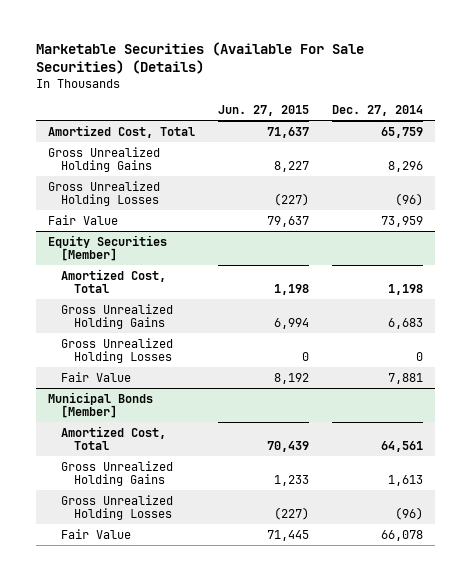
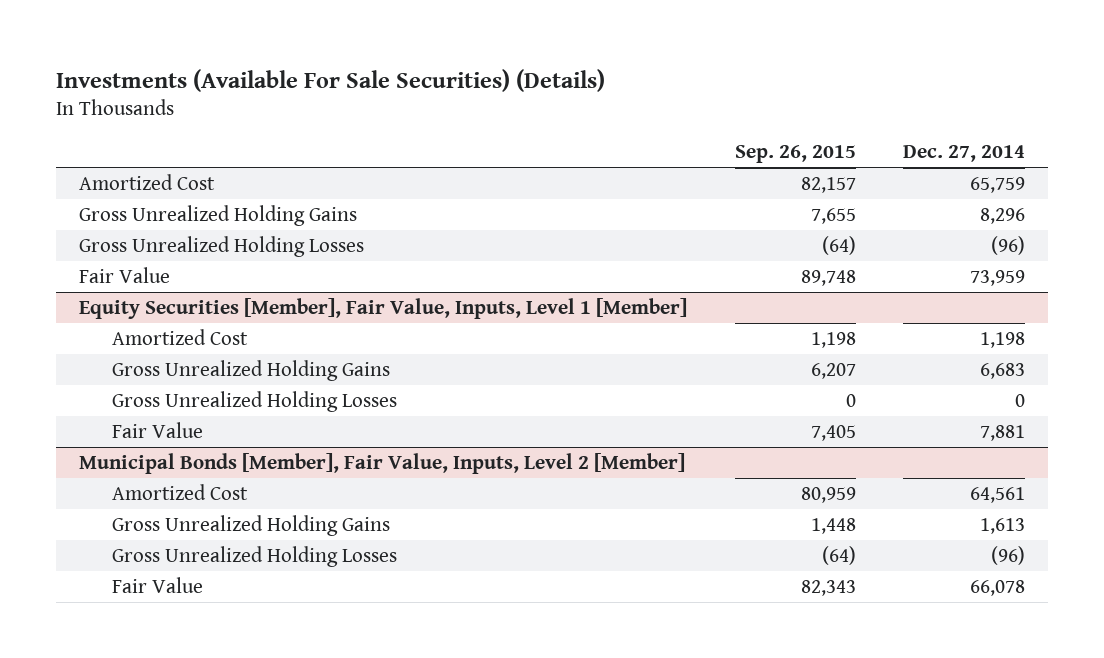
- Marketable Securities (Available For Sale Securities) (Details)
+ Investments (Available For Sale Securities) (Details)
- | Jun. 27, 2015 | Dec. 27, 2014
+ | Sep. 26, 2015 | Dec. 27, 2014
- Amortized Cost, Total | 71,637 | 65,759
+ Amortized Cost | 82,157 | 65,759
- Equity Securities [Member]
- Amortized Cost, Total | 1,198 | 1,198
+ Equity Securities [Member], Fair Value, Inputs, Level 1 [Member]
+ Amortized Cost | 1,198 | 1,198
- Municipal Bonds [Member]
- Amortized Cost, Total | 70,439 | 64,561
+ Municipal Bonds [Member], Fair Value, Inputs, Level 2 [Member]
+ Amortized Cost | 80,959 | 64,561

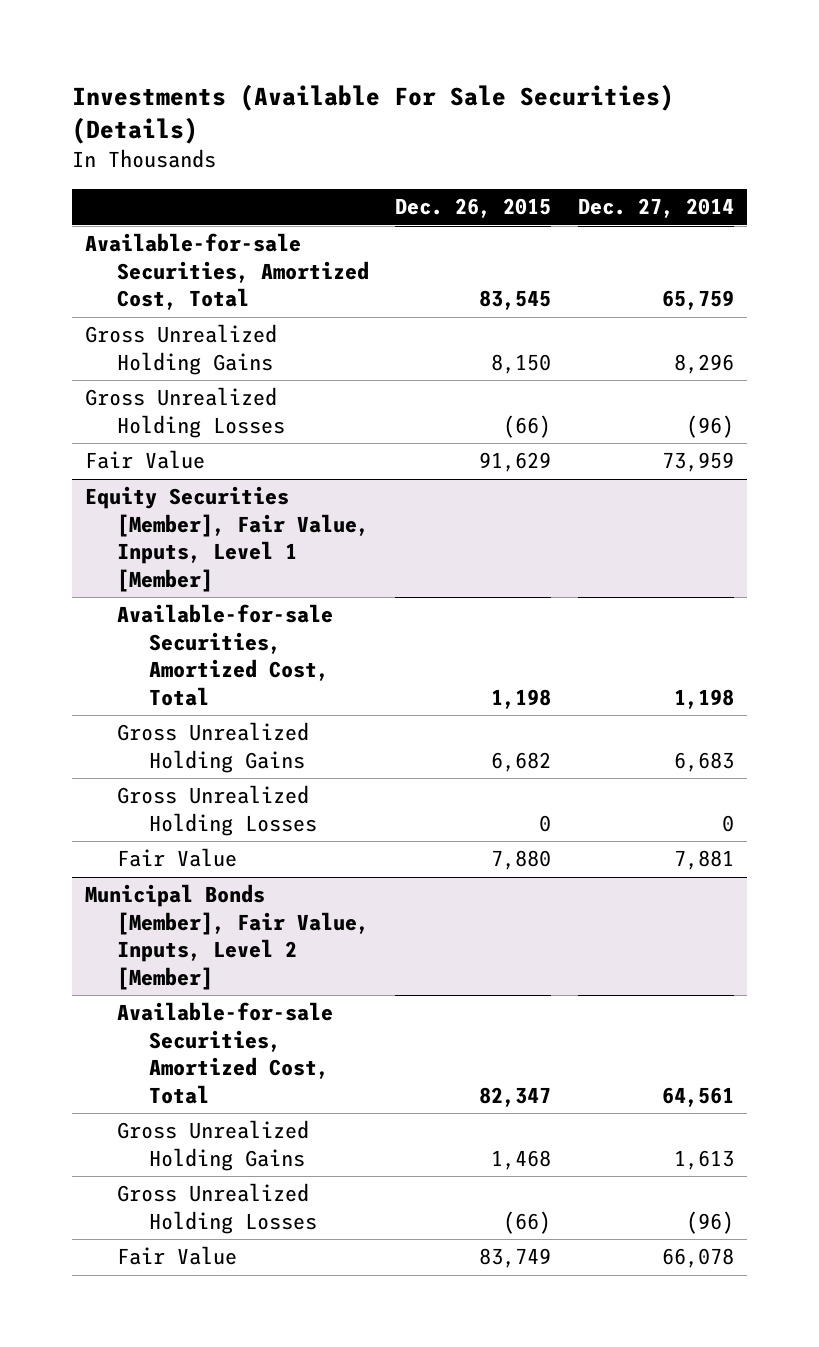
- | Sep. 26, 2015 | Dec. 27, 2014
+ | Dec. 26, 2015 | Dec. 27, 2014
- Amortized Cost | 82,157 | 65,759
+ Available-for-sale Securities, Amortized Cost, Total | 83,545 | 65,759
@ Equity Securities [Member], Fair Value, Inputs, Level 1 [Member]
- Amortized Cost | 1,198 | 1,198
+ Available-for-sale Securities, Amortized Cost, Total | 1,198 | 1,198
@ Municipal Bonds [Member], Fair Value, Inputs, Level 2 [Member]
- Amortized Cost | 80,959 | 64,561
+ Available-for-sale Securities, Amortized Cost, Total | 82,347 | 64,561

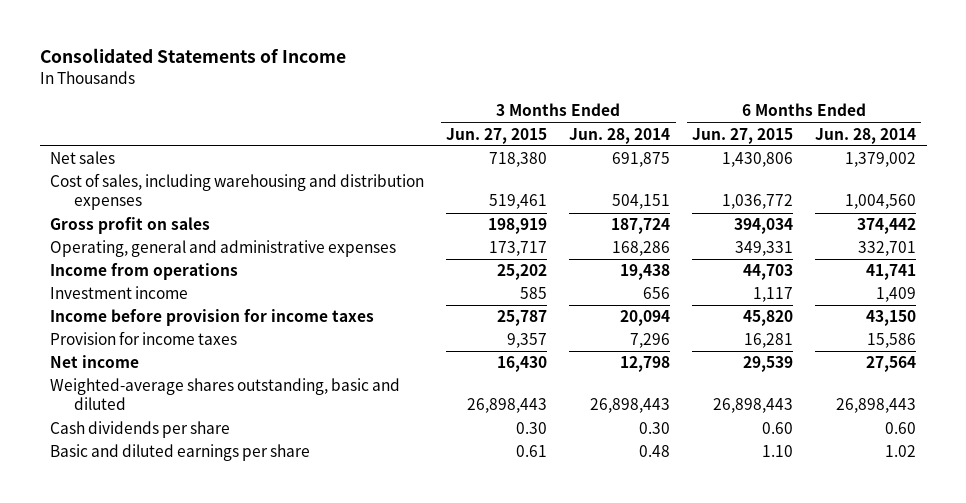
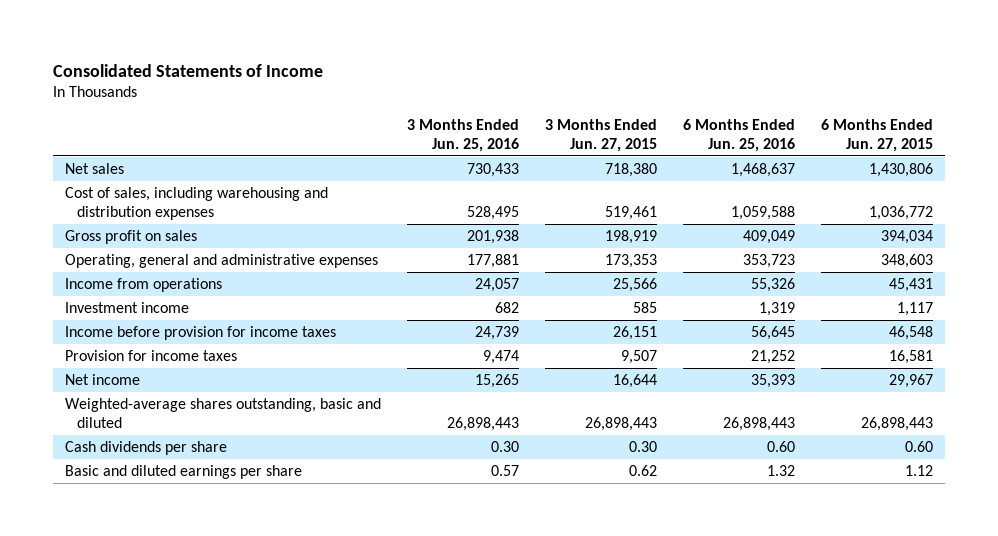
- | 3 Months Ended Jun. 27, 2015 | 3 Months Ended Jun. 28, 2014 | 6 Months Ended Jun. 27, 2015 | 6 Months Ended Jun. 28, 2014
+ | 3 Months Ended Jun. 25, 2016 | 3 Months Ended Jun. 27, 2015 | 6 Months Ended Jun. 25, 2016 | 6 Months Ended Jun. 27, 2015
- Operating, general and administrative expenses | 173,717 | 168,286 | 349,331 | 332,701
- Income from operations | 25,202 | 19,438 | 44,703 | 41,741
+ Operating, general and administrative expenses | 177,881 | 173,353 | 353,723 | 348,603
+ Income from operations | 24,057 | 25,566 | 55,326 | 45,431
- Income before provision for income taxes | 25,787 | 20,094 | 45,820 | 43,150
- Provision for income taxes | 9,357 | 7,296 | 16,281 | 15,586
- Net income | 16,430 | 12,798 | 29,539 | 27,564
+ Income before provision for income taxes | 24,739 | 26,151 | 56,645 | 46,548
+ Provision for income taxes | 9,474 | 9,507 | 21,252 | 16,581
+ Net income | 15,265 | 16,644 | 35,393 | 29,967
- Basic and diluted earnings per share | 0.61 | 0.48 | 1.10 | 1.02
+ Basic and diluted earnings per share | 0.57 | 0.62 | 1.32 | 1.12

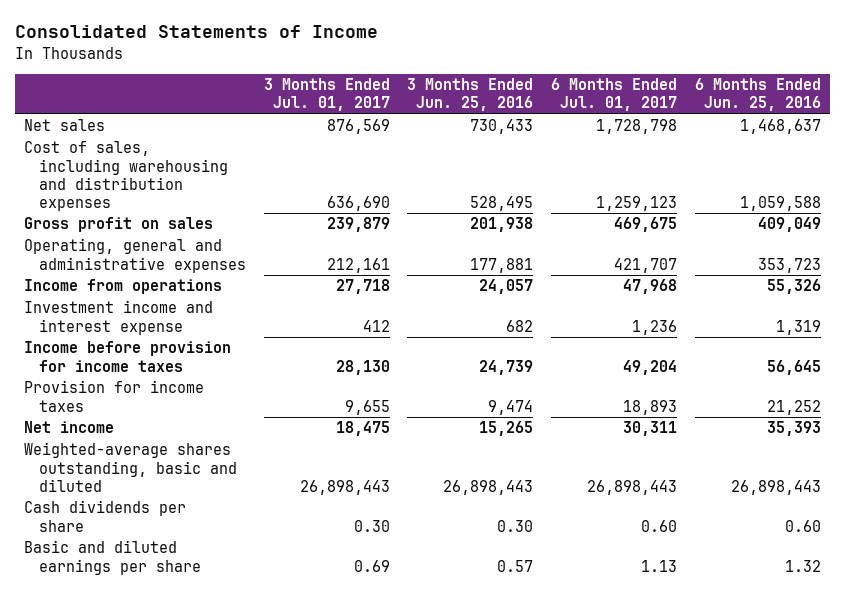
- | 3 Months Ended Jun. 25, 2016 | 3 Months Ended Jun. 27, 2015 | 6 Months Ended Jun. 25, 2016 | 6 Months Ended Jun. 27, 2015
+ | 3 Months Ended Jul. 01, 2017 | 3 Months Ended Jun. 25, 2016 | 6 Months Ended Jul. 01, 2017 | 6 Months Ended Jun. 25, 2016
- Investment income | 682 | 585 | 1,319 | 1,117
+ Investment income and interest expense | 412 | 682 | 1,236 | 1,319

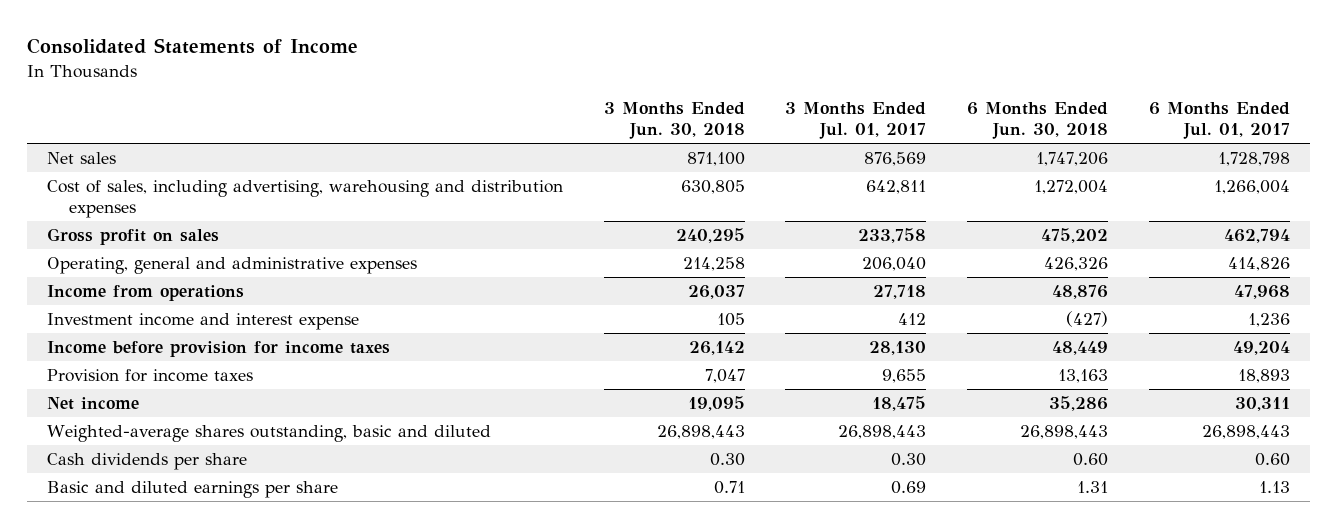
- | 3 Months Ended Jul. 01, 2017 | 3 Months Ended Jun. 25, 2016 | 6 Months Ended Jul. 01, 2017 | 6 Months Ended Jun. 25, 2016
+ | 3 Months Ended Jun. 30, 2018 | 3 Months Ended Jul. 01, 2017 | 6 Months Ended Jun. 30, 2018 | 6 Months Ended Jul. 01, 2017
- Cost of sales, including warehousing and distribution expenses | 636,690 | 528,495 | 1,259,123 | 1,059,588
- Gross profit on sales | 239,879 | 201,938 | 469,675 | 409,049
- Operating, general and administrative expenses | 212,161 | 177,881 | 421,707 | 353,723
+ Cost of sales, including advertising, warehousing and distribution expenses | 630,805 | 642,811 | 1,272,004 | 1,266,004
+ Gross profit on sales | 240,295 | 233,758 | 475,202 | 462,794
+ Operating, general and administrative expenses | 214,258 | 206,040 | 426,326 | 414,826

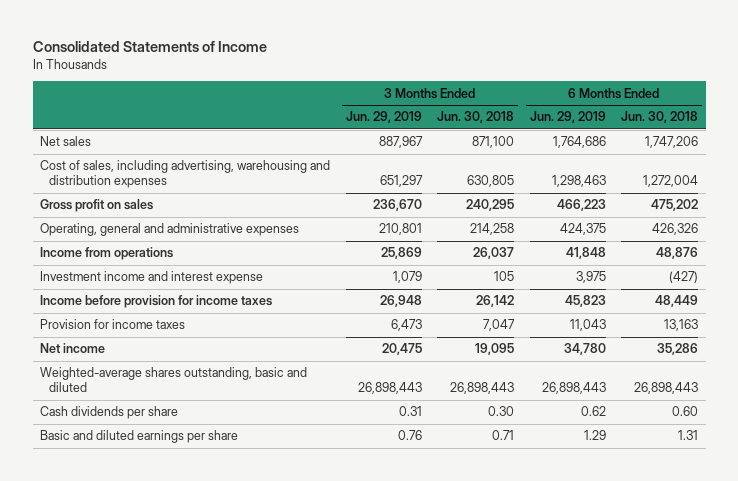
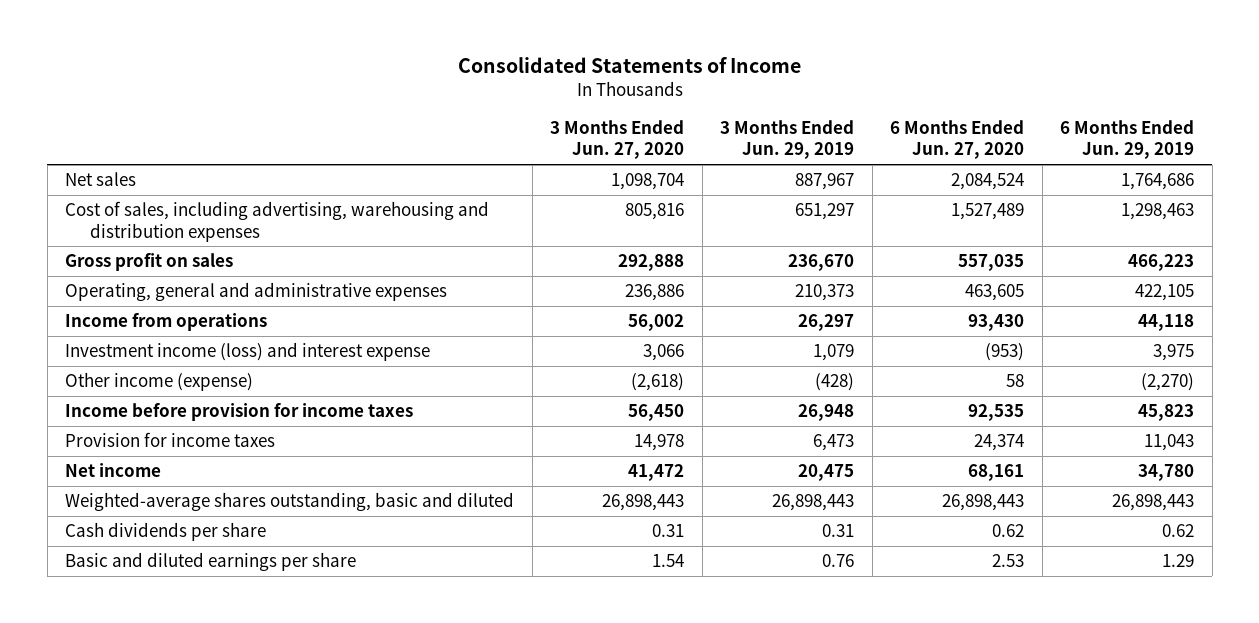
- | 3 Months Ended Jun. 29, 2019 | 3 Months Ended Jun. 30, 2018 | 6 Months Ended Jun. 29, 2019 | 6 Months Ended Jun. 30, 2018
+ | 3 Months Ended Jun. 27, 2020 | 3 Months Ended Jun. 29, 2019 | 6 Months Ended Jun. 27, 2020 | 6 Months Ended Jun. 29, 2019
- Operating, general and administrative expenses | 210,801 | 214,258 | 424,375 | 426,326
- Income from operations | 25,869 | 26,037 | 41,848 | 48,876
- Investment income and interest expense | 1,079 | 105 | 3,975 | (427)
+ Operating, general and administrative expenses | 236,886 | 210,373 | 463,605 | 422,105
+ Income from operations | 56,002 | 26,297 | 93,430 | 44,118
+ Investment income (loss) and interest expense | 3,066 | 1,079 | (953) | 3,975
+ Other income (expense) | (2,618) | (428) | 58 | (2,270)

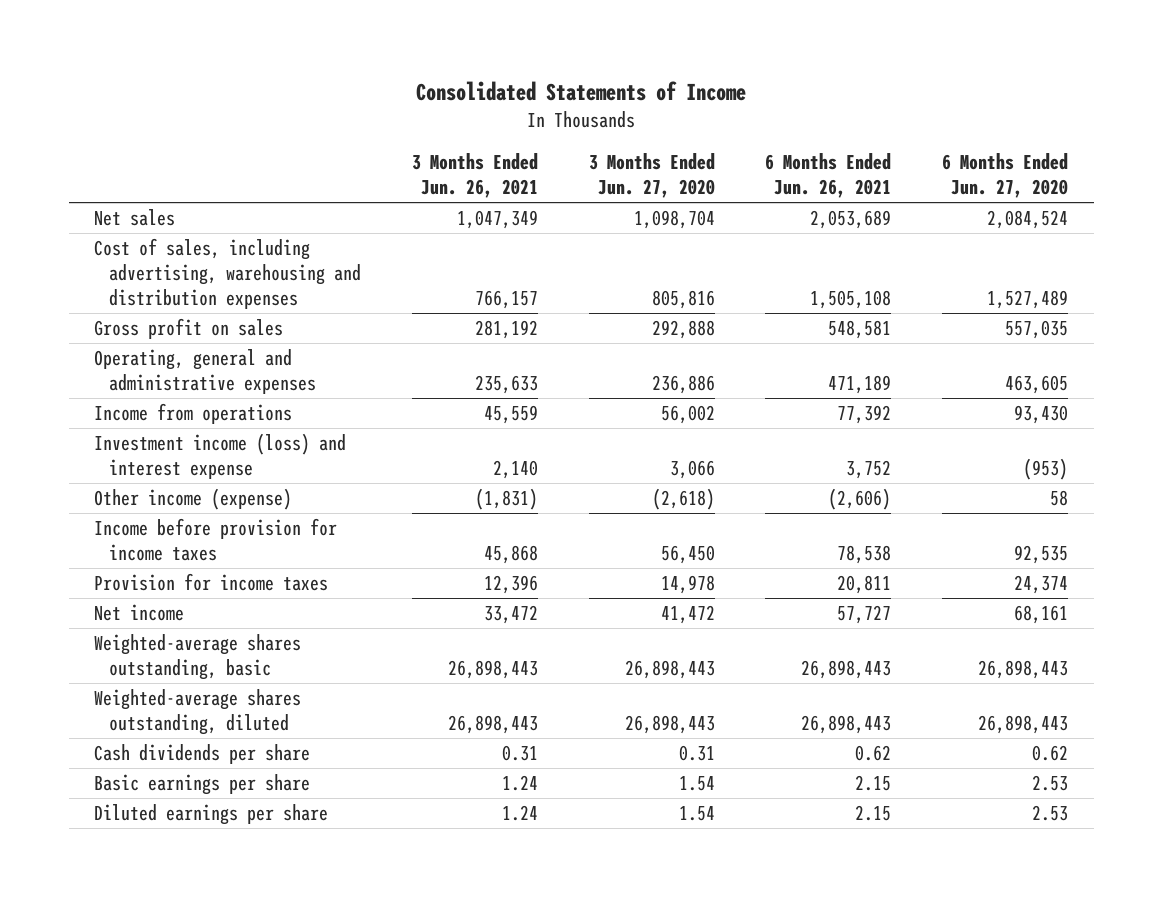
- | 3 Months Ended Jun. 27, 2020 | 3 Months Ended Jun. 29, 2019 | 6 Months Ended Jun. 27, 2020 | 6 Months Ended Jun. 29, 2019
+ | 3 Months Ended Jun. 26, 2021 | 3 Months Ended Jun. 27, 2020 | 6 Months Ended Jun. 26, 2021 | 6 Months Ended Jun. 27, 2020
- Weighted-average shares outstanding, basic and diluted | 26,898,443 | 26,898,443 | 26,898,443 | 26,898,443
+ Weighted-average shares outstanding, basic | 26,898,443 | 26,898,443 | 26,898,443 | 26,898,443
+ Weighted-average shares outstanding, diluted | 26,898,443 | 26,898,443 | 26,898,443 | 26,898,443
- Basic and diluted earnings per share | 1.54 | 0.76 | 2.53 | 1.29
+ Basic earnings per share | 1.24 | 1.54 | 2.15 | 2.53
+ Diluted earnings per share | 1.24 | 1.54 | 2.15 | 2.53

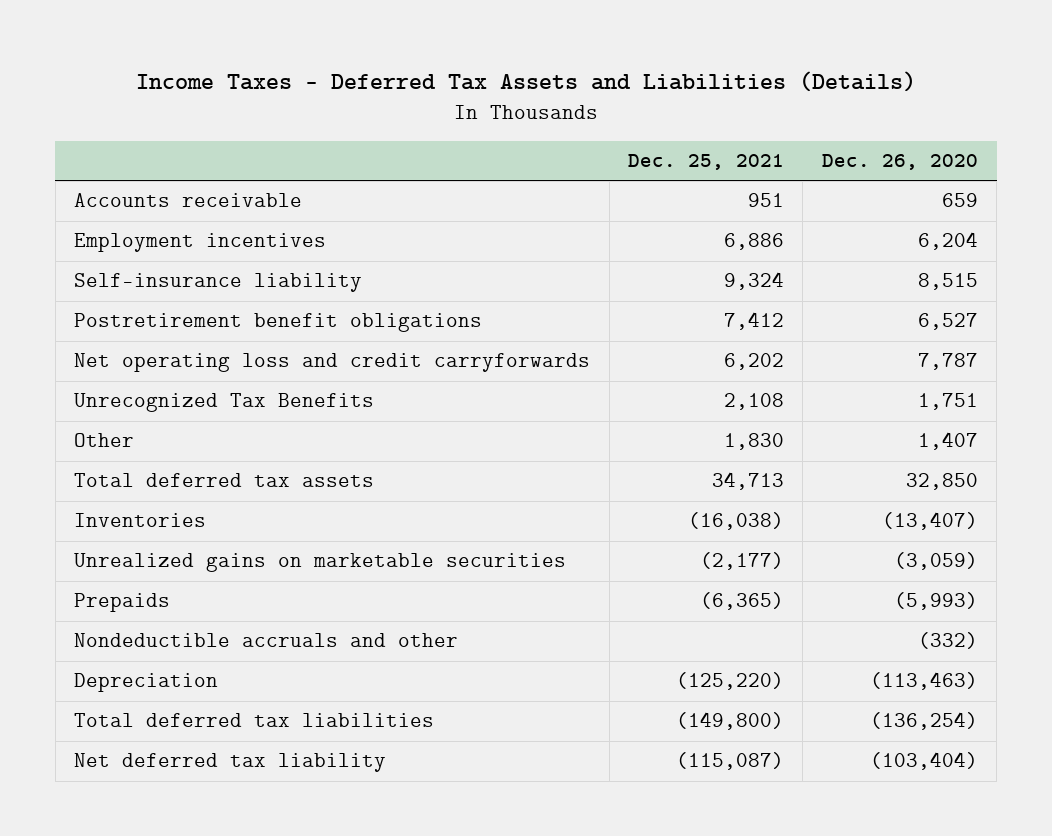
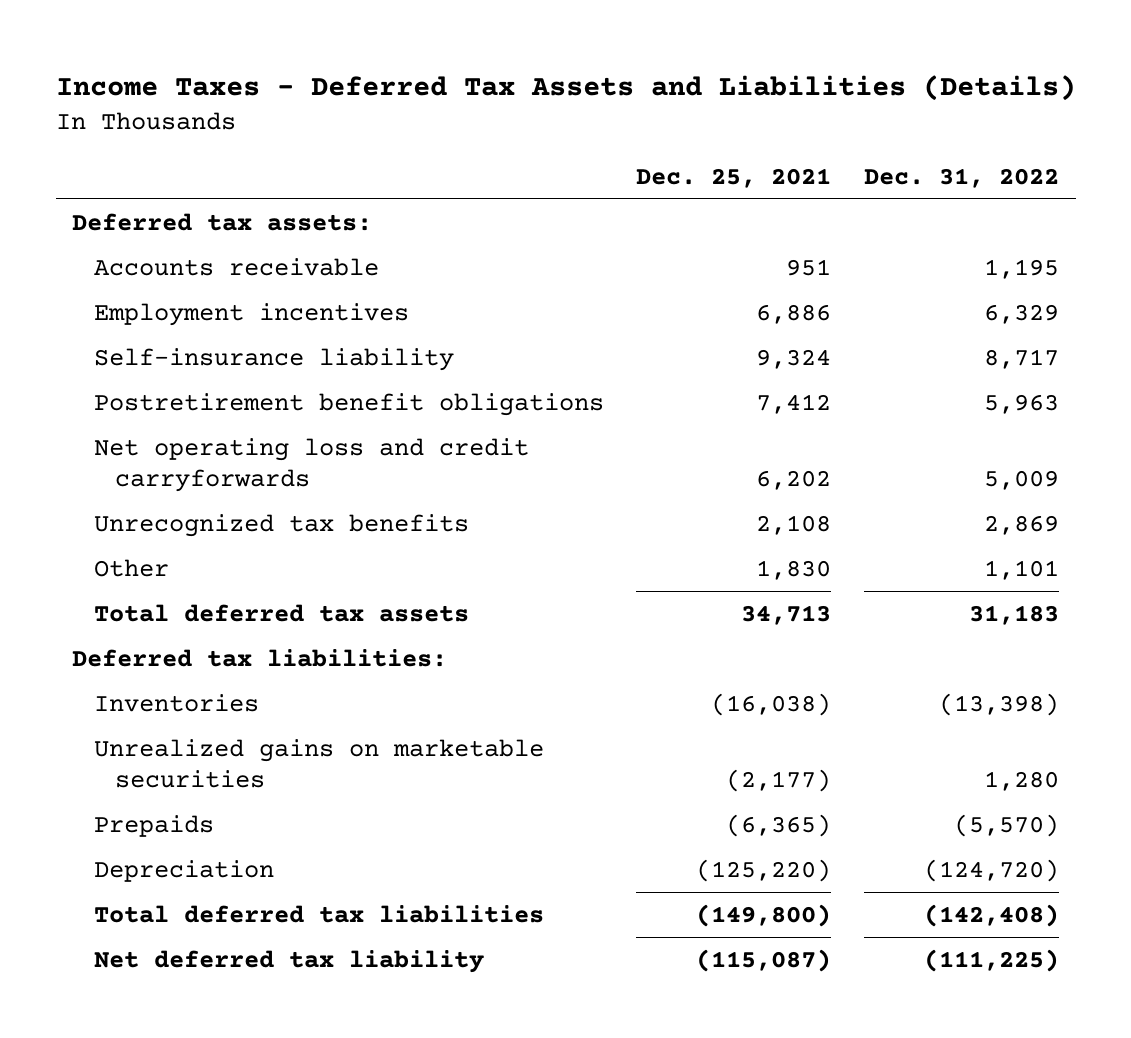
- | Dec. 25, 2021 | Dec. 26, 2020
+ | Dec. 25, 2021 | Dec. 31, 2022
+ Deferred tax assets:
- Unrecognized Tax Benefits | 2,108 | 1,751
+ Unrecognized tax benefits | 2,108 | 2,869
+ Deferred tax liabilities:
- Nondeductible accruals and other | | (332)

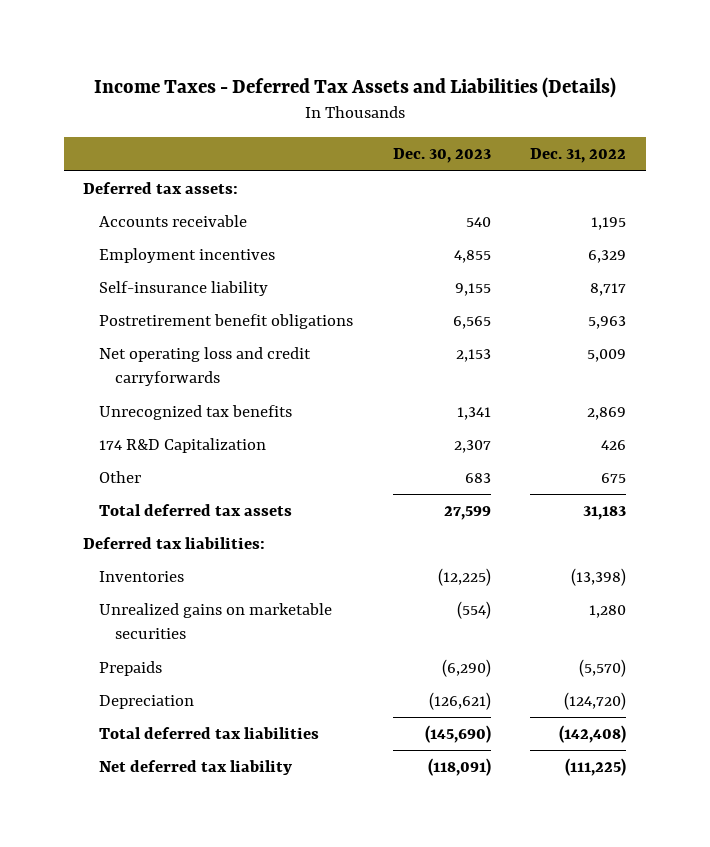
- | Dec. 25, 2021 | Dec. 31, 2022
+ | Dec. 30, 2023 | Dec. 31, 2022
- Other | 1,830 | 1,101
+ 174 R&D Capitalization | 2,307 | 426
+ Other | 683 | 675

